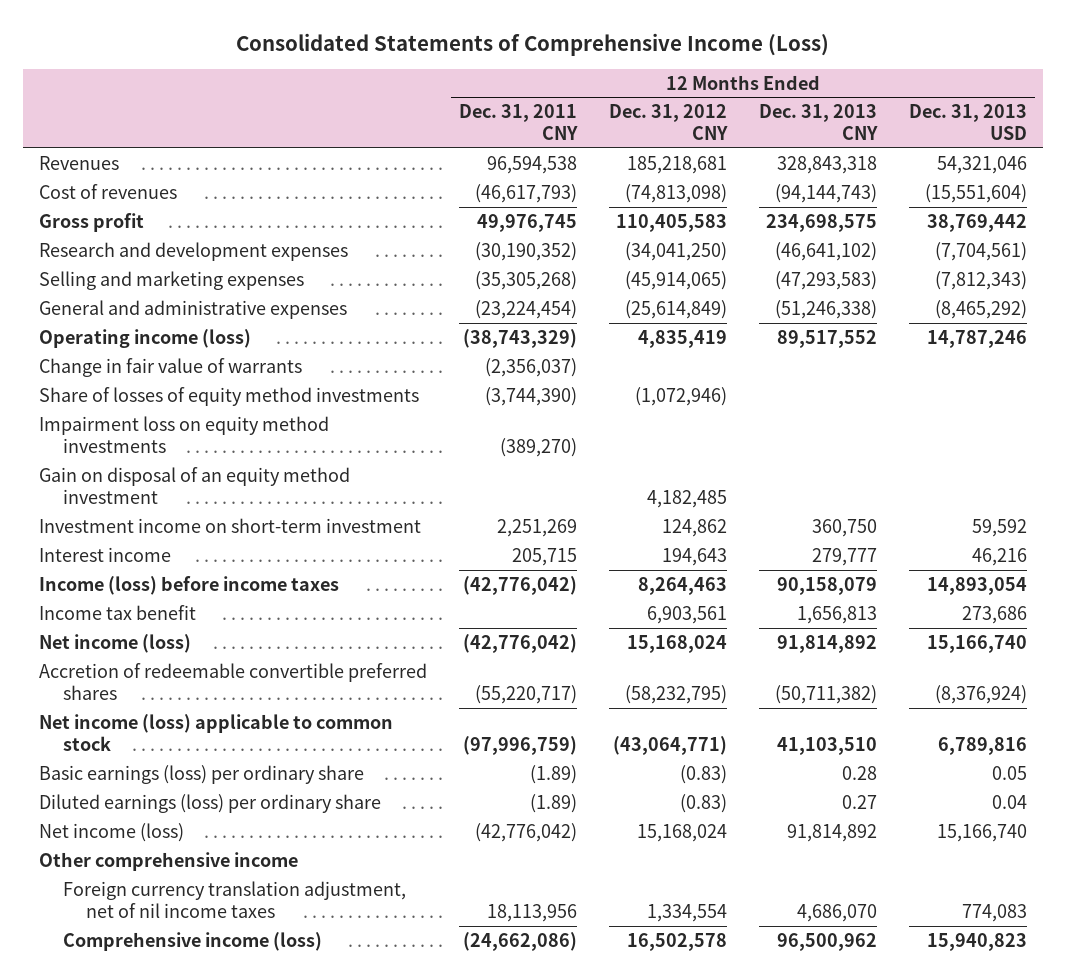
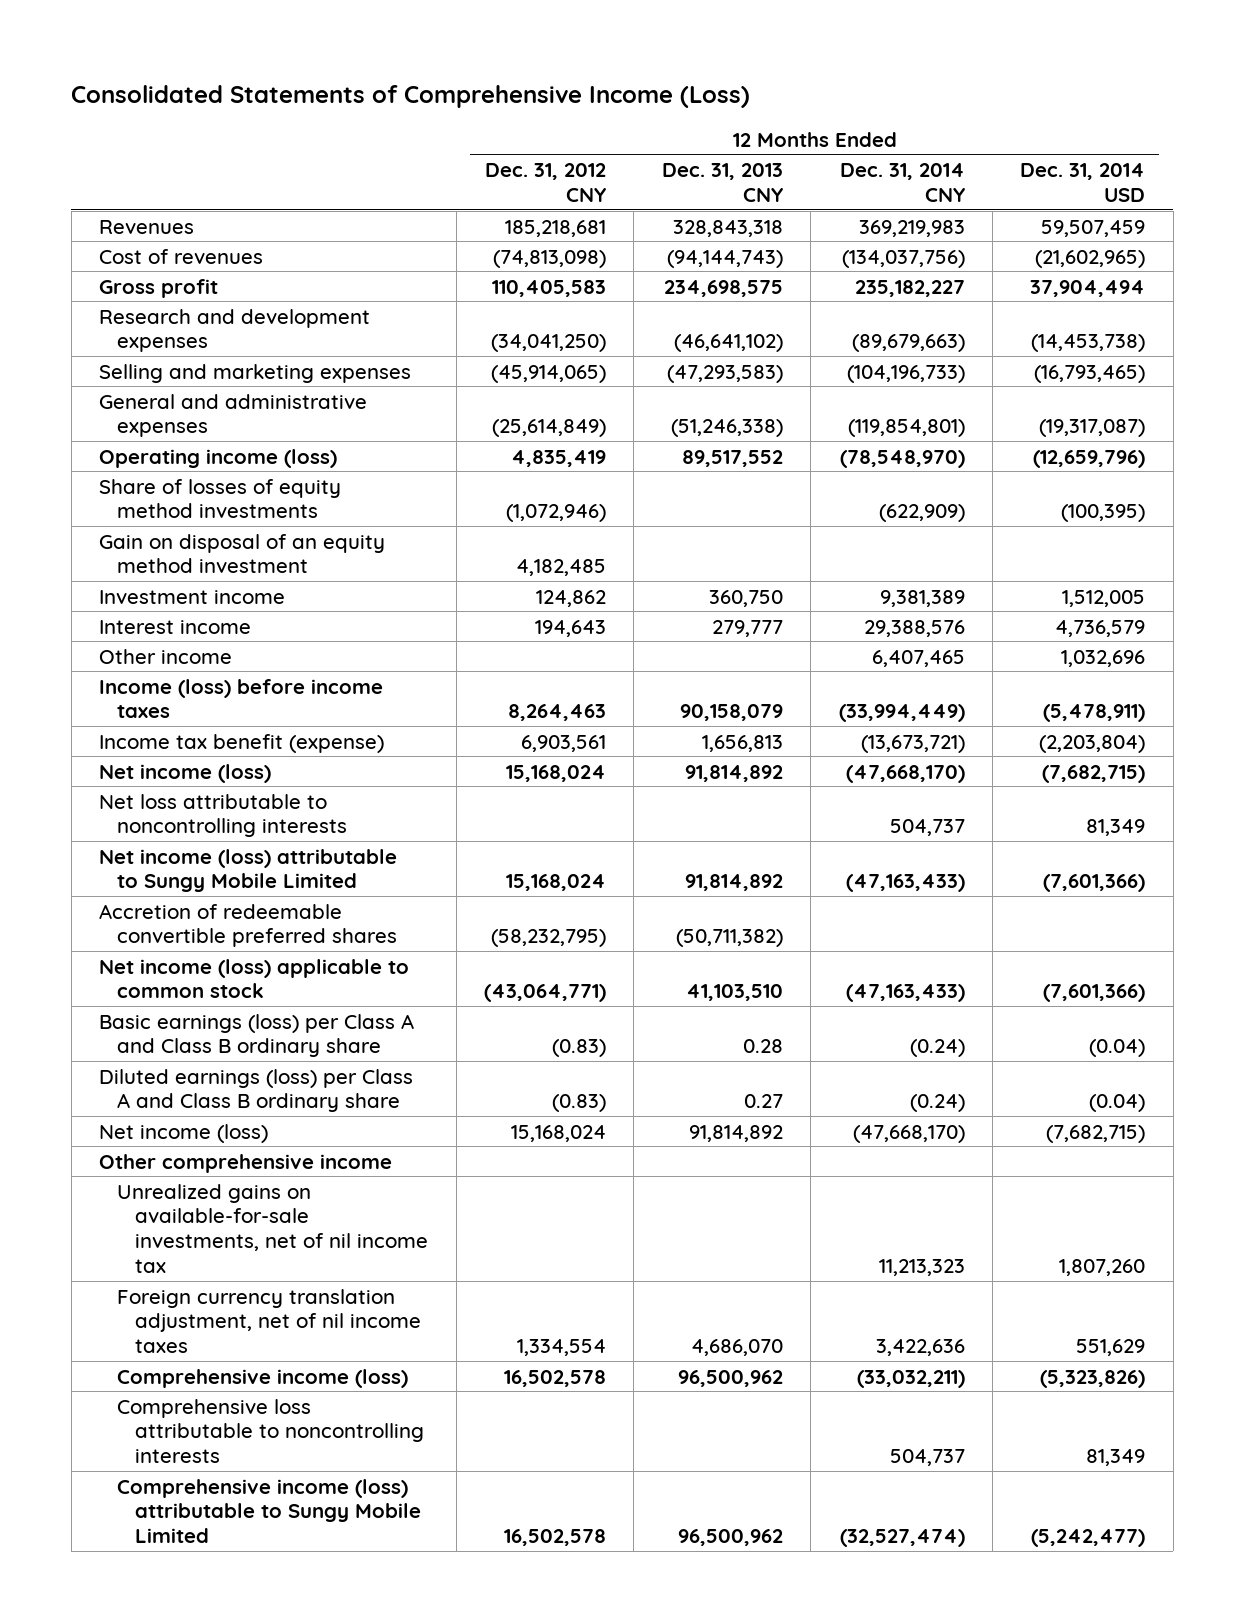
- | 12 Months Ended Dec. 31, 2011 CNY | 12 Months Ended Dec. 31, 2012 CNY | 12 Months Ended Dec. 31, 2013 CNY | 12 Months Ended Dec. 31, 2013 USD
+ | 12 Months Ended Dec. 31, 2012 CNY | 12 Months Ended Dec. 31, 2013 CNY | 12 Months Ended Dec. 31, 2014 CNY | 12 Months Ended Dec. 31, 2014 USD
- Change in fair value of warrants | (2,356,037) | | |
- Impairment loss on equity method investments | (389,270) | | |
- Investment income on short-term investment | 2,251,269 | 124,862 | 360,750 | 59,592
+ Investment income | 124,862 | 360,750 | 9,381,389 | 1,512,005
+ Other income | | | 6,407,465 | 1,032,696
- Income tax benefit | | 6,903,561 | 1,656,813 | 273,686
+ Income tax benefit (expense) | 6,903,561 | 1,656,813 | (13,673,721) | (2,203,804)
+ Net loss attributable to noncontrolling interests | | | 504,737 | 81,349
+ Net income (loss) attributable to Sungy Mobile Limited | 15,168,024 | 91,814,892 | (47,163,433) | (7,601,366)
- Basic earnings (loss) per ordinary share | (1.89) | (0.83) | 0.28 | 0.05
- Diluted earnings (loss) per ordinary share | (1.89) | (0.83) | 0.27 | 0.04
+ Basic earnings (loss) per Class A and Class B ordinary share | (0.83) | 0.28 | (0.24) | (0.04)
+ Diluted earnings (loss) per Class A and Class B ordinary share | (0.83) | 0.27 | (0.24) | (0.04)
+ Unrealized gains on available-for-sale investments, net of nil income tax | | | 11,213,323 | 1,807,260
+ Comprehensive loss attributable to noncontrolling interests | | | 504,737 | 81,349
+ Comprehensive income (loss) attributable to Sungy Mobile Limited | 16,502,578 | 96,500,962 | (32,527,474) | (5,242,477)

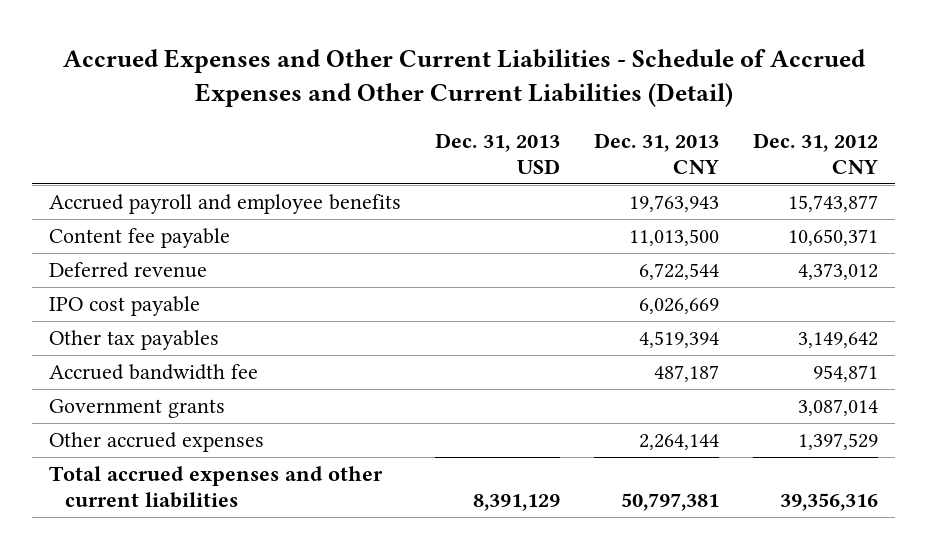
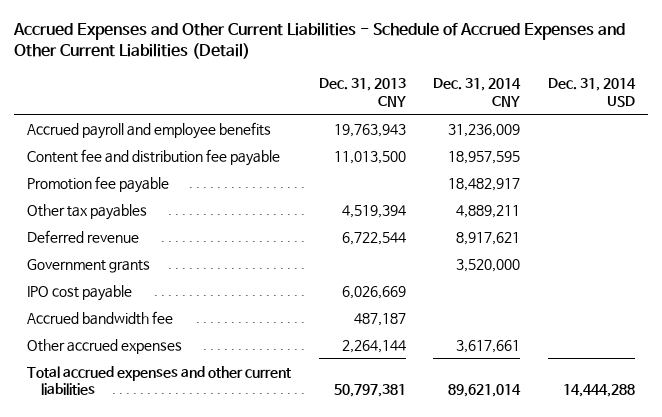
- | Dec. 31, 2013 USD | Dec. 31, 2013 CNY | Dec. 31, 2012 CNY
+ | Dec. 31, 2013 CNY | Dec. 31, 2014 CNY | Dec. 31, 2014 USD
- Content fee payable | | 11,013,500 | 10,650,371
+ Content fee and distribution fee payable | 11,013,500 | 18,957,595 |
+ Promotion fee payable | | 18,482,917 |
moved up: Other tax payables | 4,519,394 | 4,889,211 |
moved up: Government grants | | 3,520,000 |

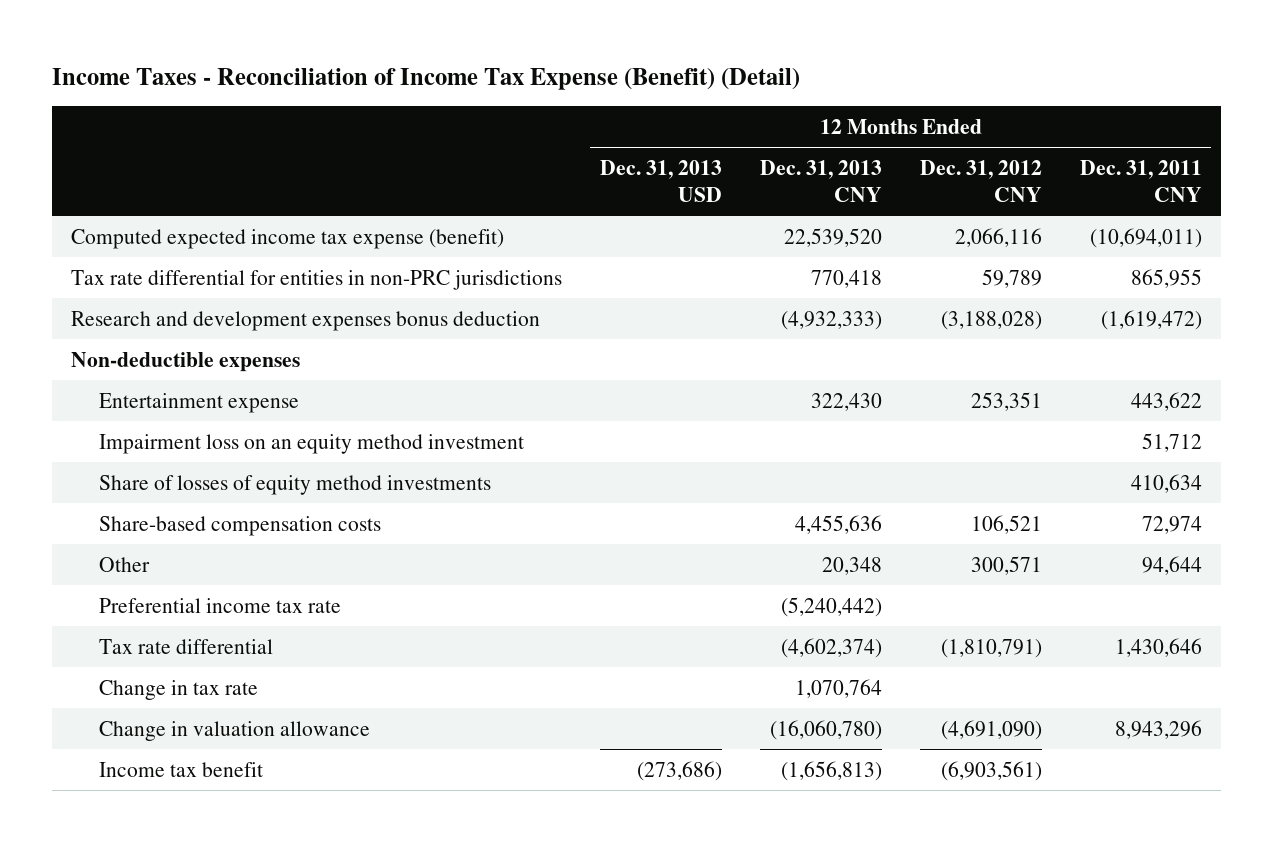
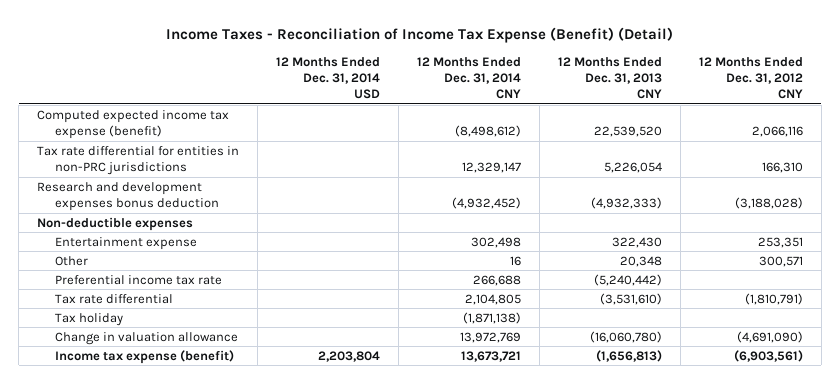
- | 12 Months Ended Dec. 31, 2013 USD | 12 Months Ended Dec. 31, 2013 CNY | 12 Months Ended Dec. 31, 2012 CNY | 12 Months Ended Dec. 31, 2011 CNY
+ | 12 Months Ended Dec. 31, 2014 USD | 12 Months Ended Dec. 31, 2014 CNY | 12 Months Ended Dec. 31, 2013 CNY | 12 Months Ended Dec. 31, 2012 CNY
- Tax rate differential for entities in non-PRC jurisdictions | | 770,418 | 59,789 | 865,955
+ Tax rate differential for entities in non-PRC jurisdictions | | 12,329,147 | 5,226,054 | 166,310
- Impairment loss on an equity method investment | | | | 51,712
- Share of losses of equity method investments | | | | 410,634
- Share-based compensation costs | | 4,455,636 | 106,521 | 72,974
- Tax rate differential | | (4,602,374) | (1,810,791) | 1,430,646
- Change in tax rate | | 1,070,764 | |
+ Tax rate differential | | 2,104,805 | (3,531,610) | (1,810,791)
+ Tax holiday | | (1,871,138) | |
- Income tax benefit | (273,686) | (1,656,813) | (6,903,561) |
+ Income tax expense (benefit) | 2,203,804 | 13,673,721 | (1,656,813) | (6,903,561)

